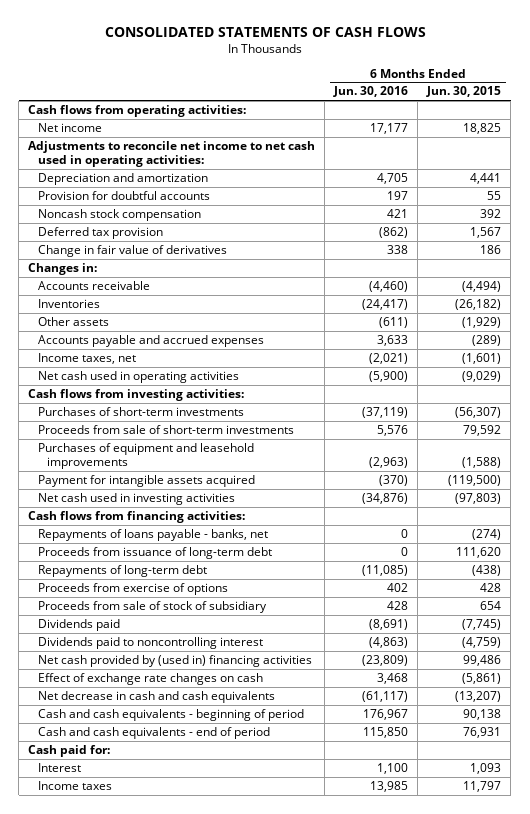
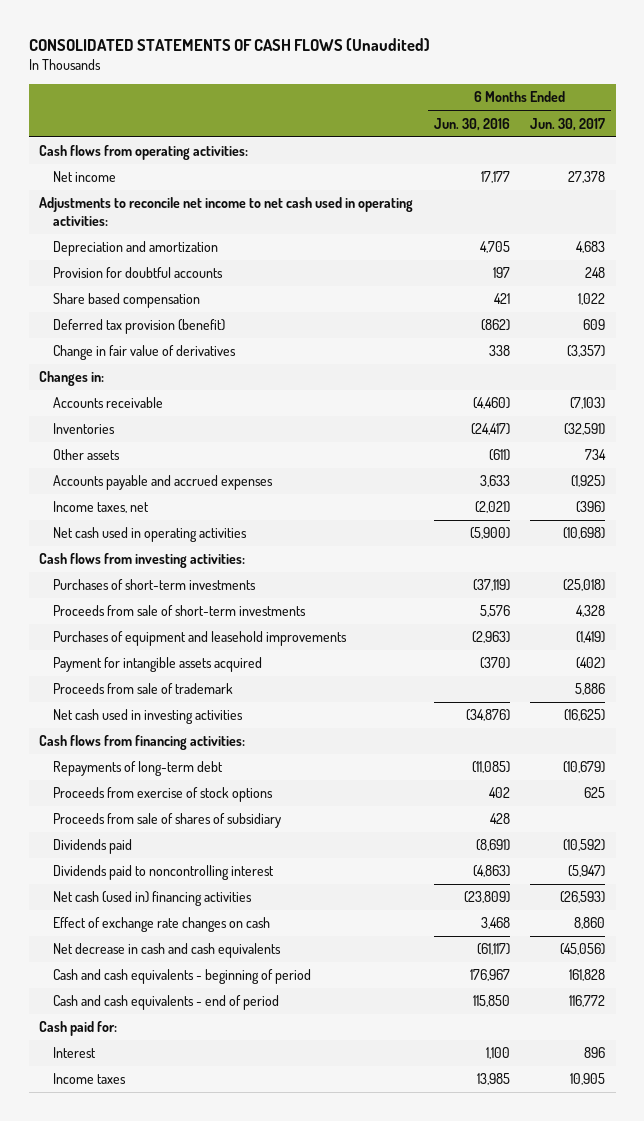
- CONSOLIDATED STATEMENTS OF CASH FLOWS
+ CONSOLIDATED STATEMENTS OF CASH FLOWS (Unaudited)
- | 6 Months Ended Jun. 30, 2016 | 6 Months Ended Jun. 30, 2015
+ | 6 Months Ended Jun. 30, 2016 | 6 Months Ended Jun. 30, 2017
- Noncash stock compensation | 421 | 392
- Deferred tax provision | (862) | 1,567
+ Share based compensation | 421 | 1,022
+ Deferred tax provision (benefit) | (862) | 609
+ Proceeds from sale of trademark | | 5,886
- Repayments of loans payable - banks, net | 0 | (274)
- Proceeds from issuance of long-term debt | 0 | 111,620
- Proceeds from exercise of options | 402 | 428
- Proceeds from sale of stock of subsidiary | 428 | 654
+ Proceeds from exercise of stock options | 402 | 625
+ Proceeds from sale of shares of subsidiary | 428 |
- Net cash provided by (used in) financing activities | (23,809) | 99,486
+ Net cash (used in) financing activities | (23,809) | (26,593)

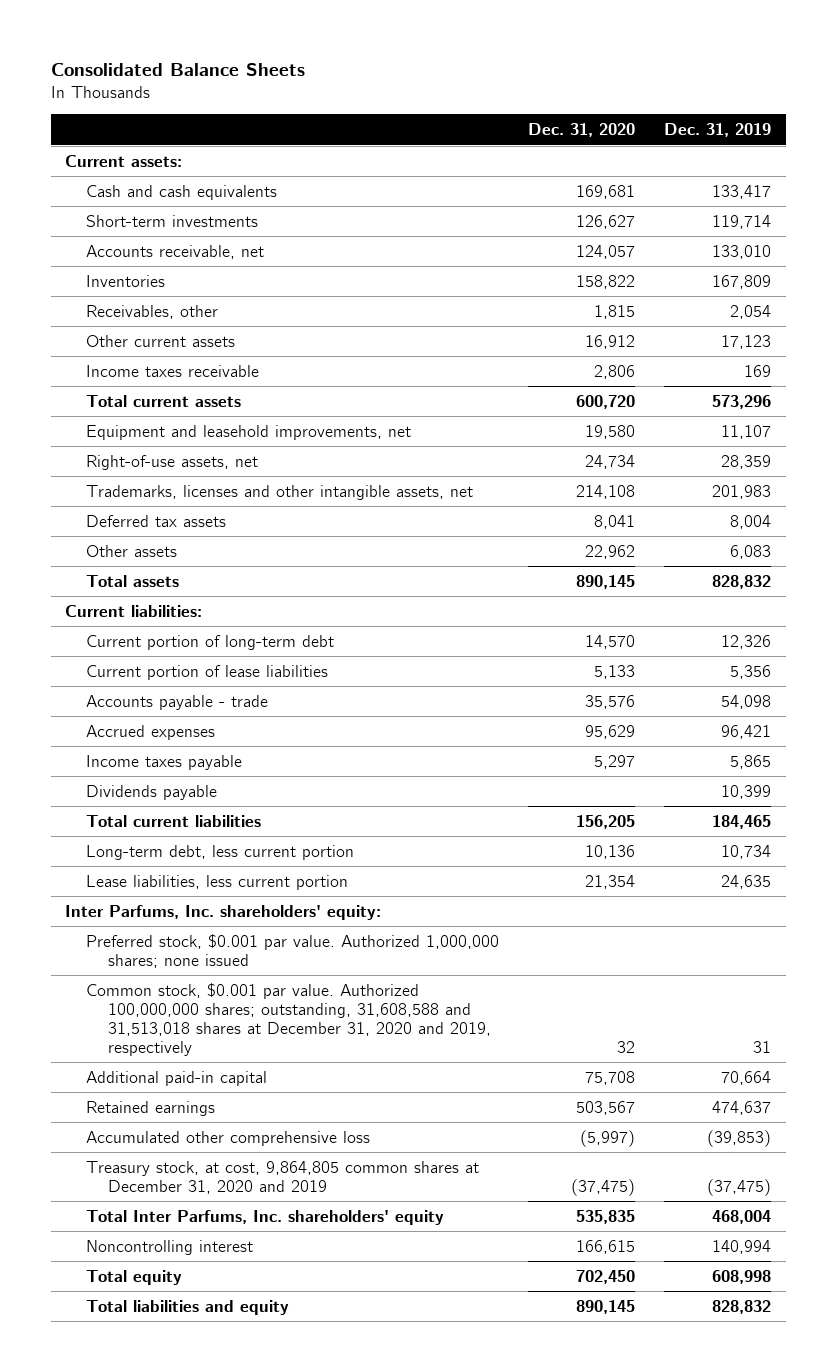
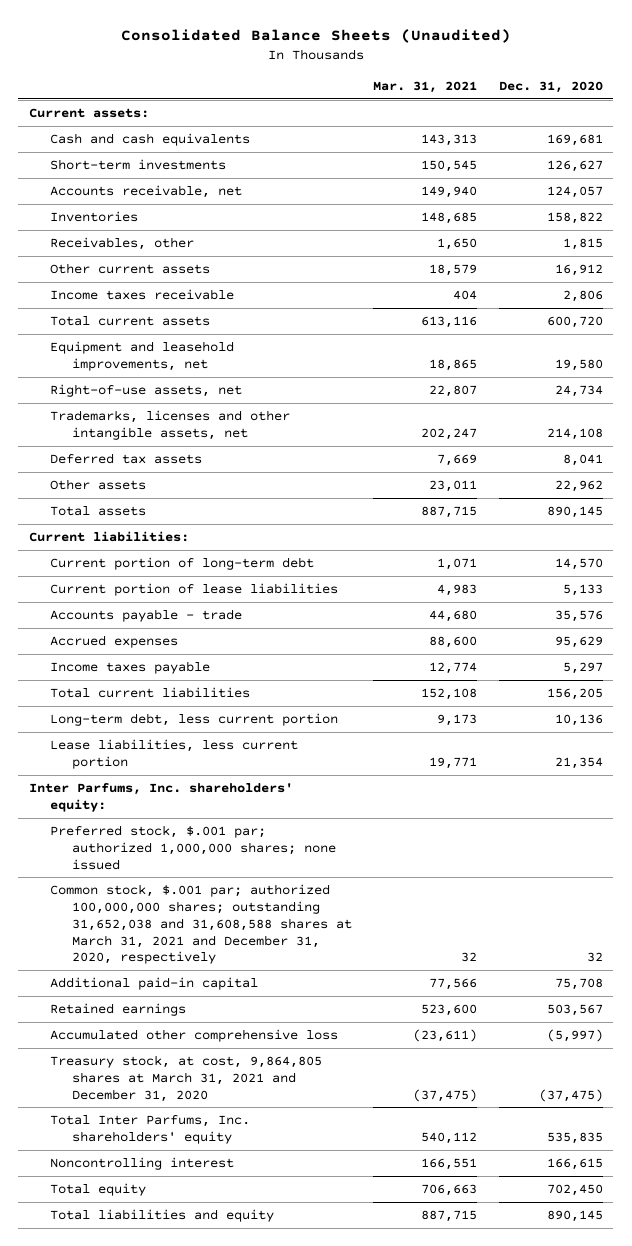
- Consolidated Balance Sheets
+ Consolidated Balance Sheets (Unaudited)
- | Dec. 31, 2020 | Dec. 31, 2019
+ | Mar. 31, 2021 | Dec. 31, 2020
- Dividends payable | | 10,399
- Preferred stock, $0.001 par value. Authorized 1,000,000 shares; none issued
- Common stock, $0.001 par value. Authorized 100,000,000 shares; outstanding, 31,608,588 and 31,513,018 shares at December 31, 2020 and 2019, respectively | 32 | 31
+ Preferred stock, $.001 par; authorized 1,000,000 shares; none issued
+ Common stock, $.001 par; authorized 100,000,000 shares; outstanding 31,652,038 and 31,608,588 shares at March 31, 2021 and December 31, 2020, respectively | 32 | 32
- Treasury stock, at cost, 9,864,805 common shares at December 31, 2020 and 2019 | (37,475) | (37,475)
+ Treasury stock, at cost, 9,864,805 shares at March 31, 2021 and December 31, 2020 | (37,475) | (37,475)

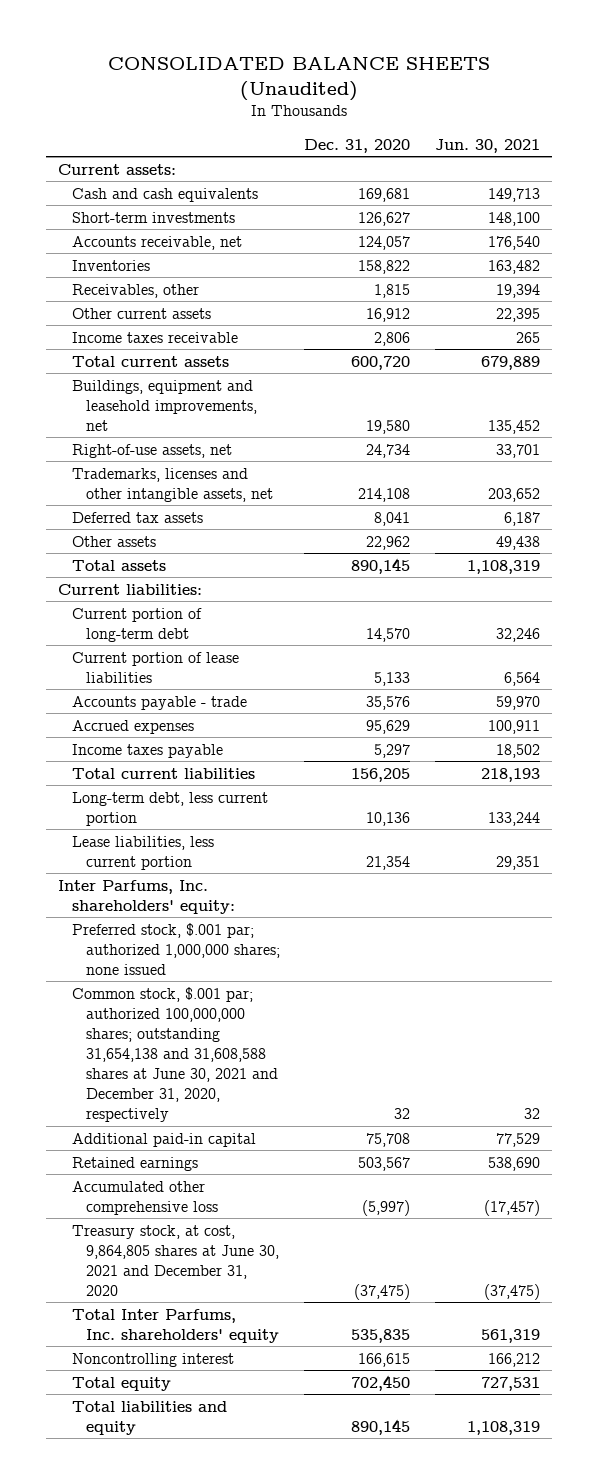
- Consolidated Balance Sheets (Unaudited)
+ CONSOLIDATED BALANCE SHEETS (Unaudited)
- | Mar. 31, 2021 | Dec. 31, 2020
+ | Dec. 31, 2020 | Jun. 30, 2021
- Equipment and leasehold improvements, net | 18,865 | 19,580
+ Buildings, equipment and leasehold improvements, net | 19,580 | 135,452
- Common stock, $.001 par; authorized 100,000,000 shares; outstanding 31,652,038 and 31,608,588 shares at March 31, 2021 and December 31, 2020, respectively | 32 | 32
+ Common stock, $.001 par; authorized 100,000,000 shares; outstanding 31,654,138 and 31,608,588 shares at June 30, 2021 and December 31, 2020, respectively | 32 | 32
- Treasury stock, at cost, 9,864,805 shares at March 31, 2021 and December 31, 2020 | (37,475) | (37,475)
+ Treasury stock, at cost, 9,864,805 shares at June 30, 2021 and December 31, 2020 | (37,475) | (37,475)

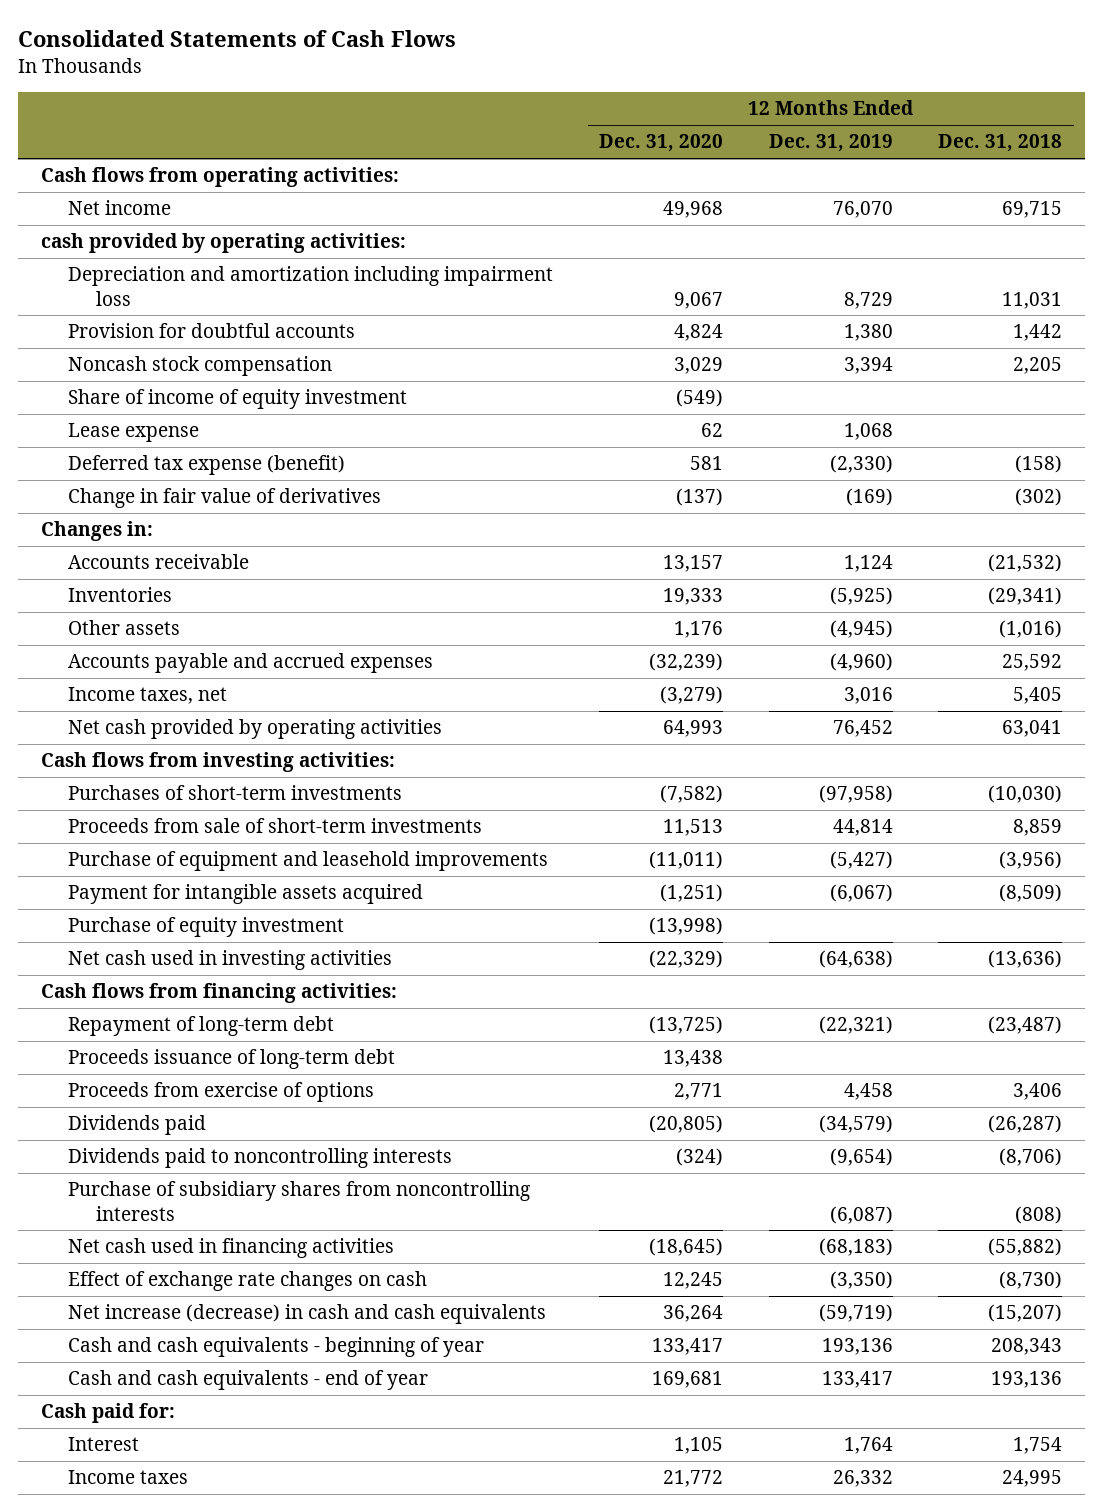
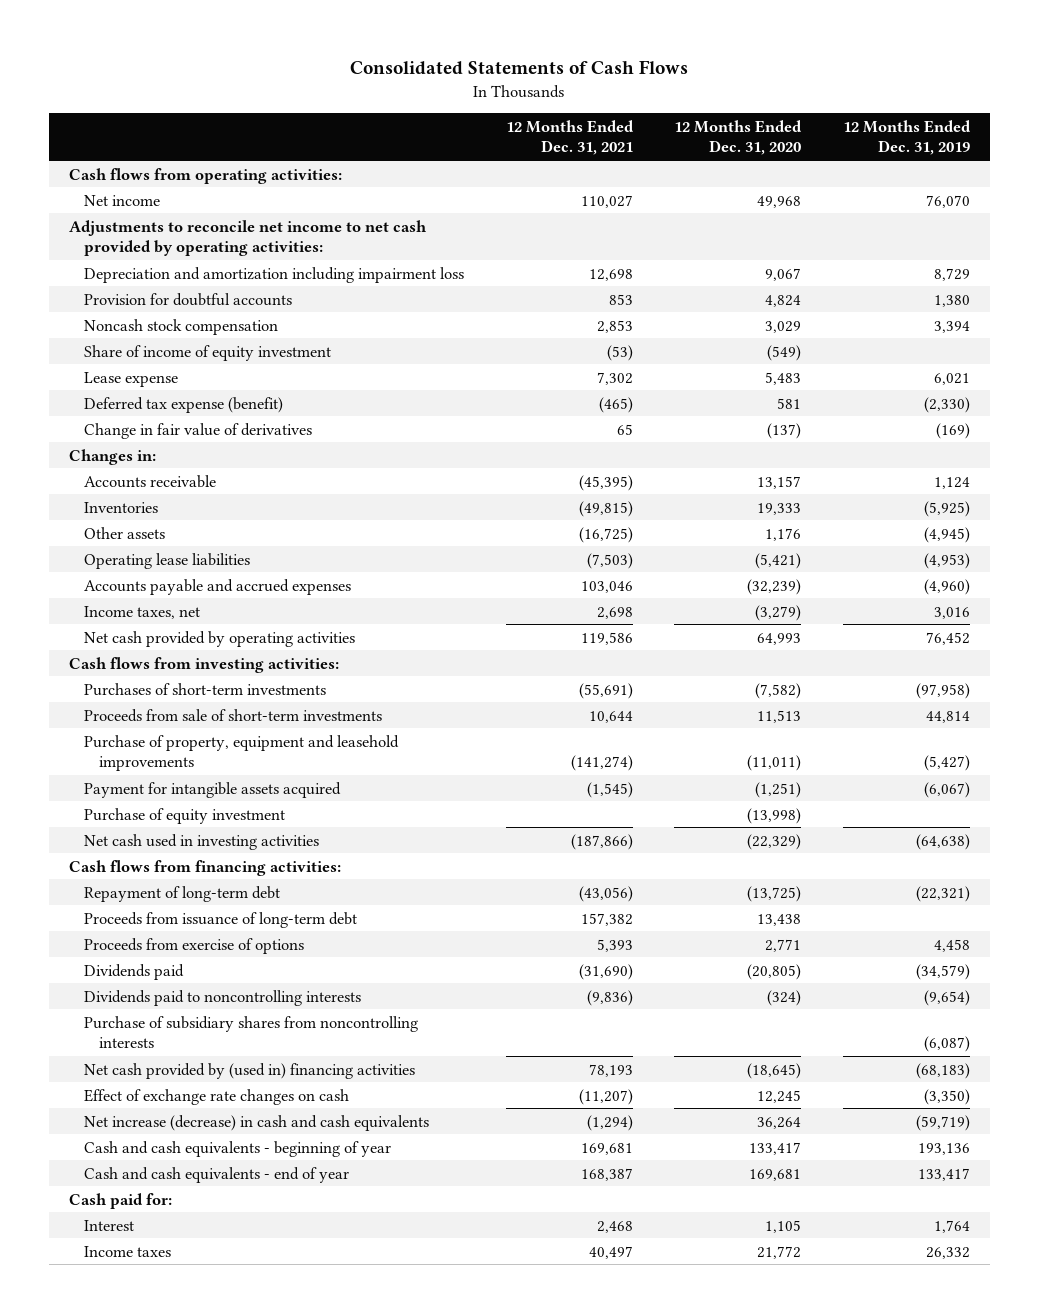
- | 12 Months Ended Dec. 31, 2020 | 12 Months Ended Dec. 31, 2019 | 12 Months Ended Dec. 31, 2018
+ | 12 Months Ended Dec. 31, 2021 | 12 Months Ended Dec. 31, 2020 | 12 Months Ended Dec. 31, 2019
- cash provided by operating activities:
+ Adjustments to reconcile net income to net cash provided by operating activities:
- Lease expense | 62 | 1,068 |
+ Lease expense | 7,302 | 5,483 | 6,021
+ Operating lease liabilities | (7,503) | (5,421) | (4,953)
- Purchase of equipment and leasehold improvements | (11,011) | (5,427) | (3,956)
+ Purchase of property, equipment and leasehold improvements | (141,274) | (11,011) | (5,427)
- Proceeds issuance of long-term debt | 13,438 | |
+ Proceeds from issuance of long-term debt | 157,382 | 13,438 |
- Net cash used in financing activities | (18,645) | (68,183) | (55,882)
+ Net cash provided by (used in) financing activities | 78,193 | (18,645) | (68,183)

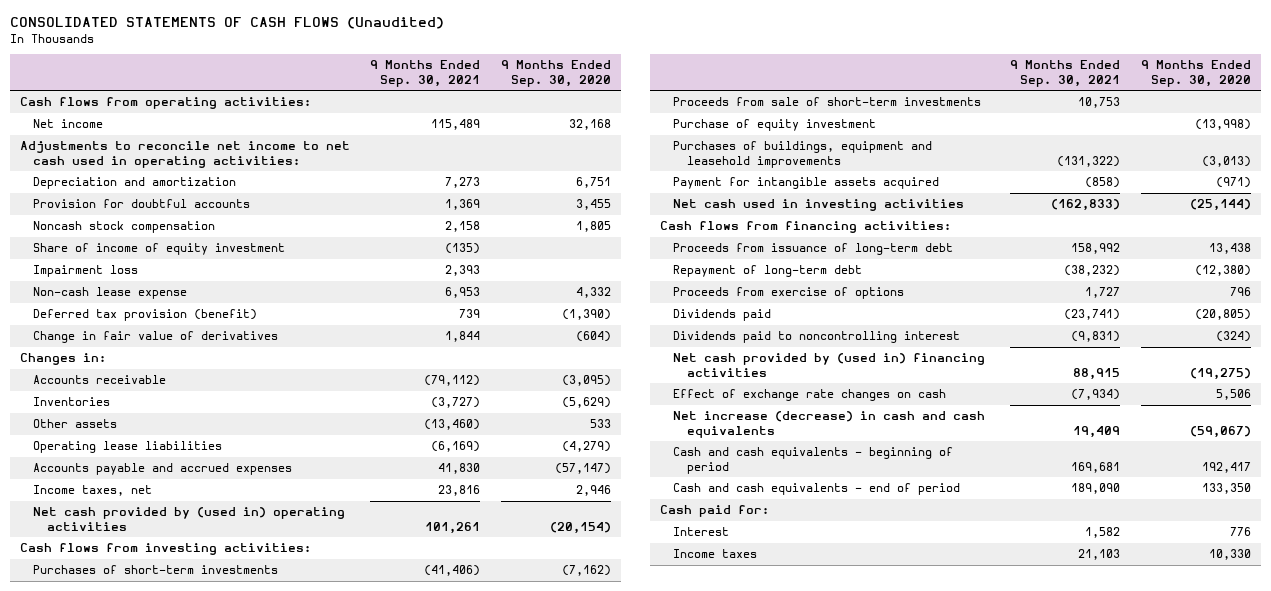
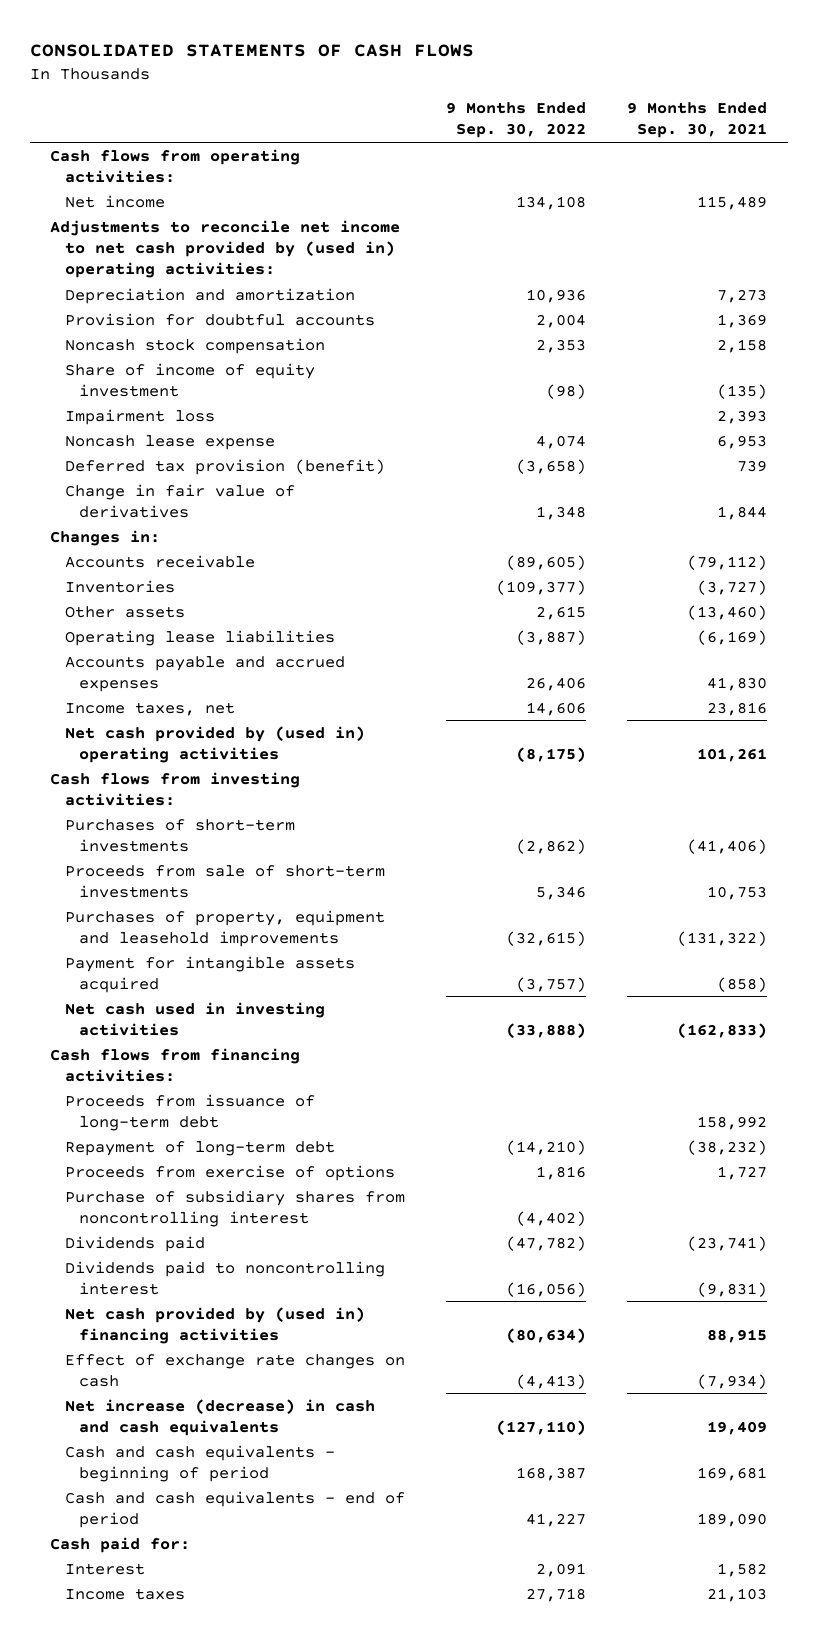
- CONSOLIDATED STATEMENTS OF CASH FLOWS (Unaudited)
+ CONSOLIDATED STATEMENTS OF CASH FLOWS
- | 9 Months Ended Sep. 30, 2021 | 9 Months Ended Sep. 30, 2020
+ | 9 Months Ended Sep. 30, 2022 | 9 Months Ended Sep. 30, 2021
- Adjustments to reconcile net income to net cash used in operating activities:
+ Adjustments to reconcile net income to net cash provided by (used in) operating activities:
- Non-cash lease expense | 6,953 | 4,332
+ Noncash lease expense | 4,074 | 6,953
- Purchase of equity investment | | (13,998)
- Purchases of buildings, equipment and leasehold improvements | (131,322) | (3,013)
+ Purchases of property, equipment and leasehold improvements | (32,615) | (131,322)
+ Purchase of subsidiary shares from noncontrolling interest | (4,402) |

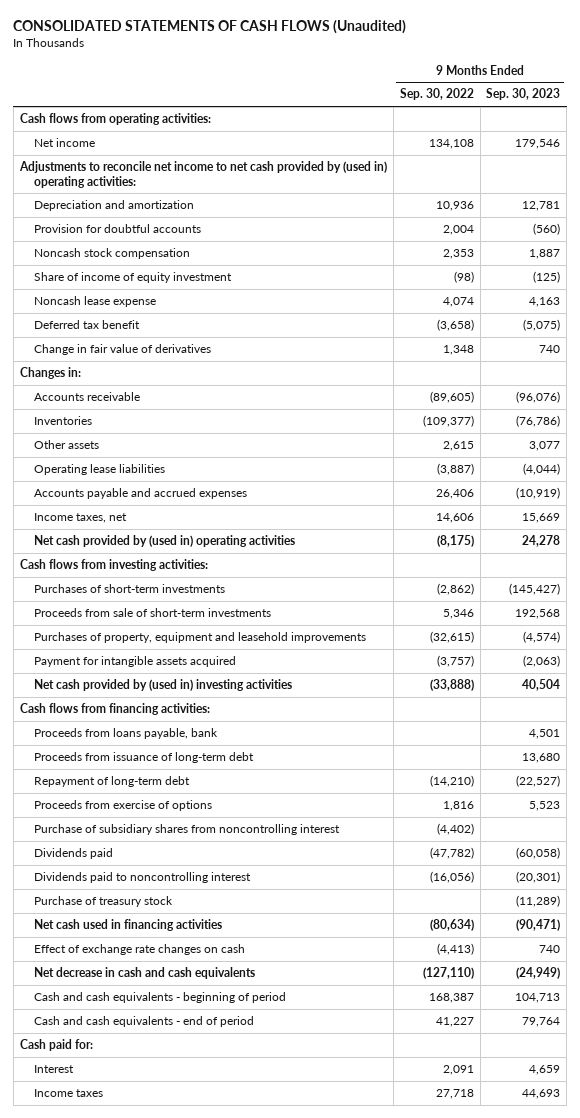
- CONSOLIDATED STATEMENTS OF CASH FLOWS
+ CONSOLIDATED STATEMENTS OF CASH FLOWS (Unaudited)
- | 9 Months Ended Sep. 30, 2022 | 9 Months Ended Sep. 30, 2021
+ | 9 Months Ended Sep. 30, 2022 | 9 Months Ended Sep. 30, 2023
- Impairment loss | | 2,393
- Deferred tax provision (benefit) | (3,658) | 739
+ Deferred tax benefit | (3,658) | (5,075)
- Net cash used in investing activities | (33,888) | (162,833)
+ Net cash provided by (used in) investing activities | (33,888) | 40,504
+ Proceeds from loans payable, bank | | 4,501
- Net cash provided by (used in) financing activities | (80,634) | 88,915
+ Purchase of treasury stock | | (11,289)
+ Net cash used in financing activities | (80,634) | (90,471)
- Net increase (decrease) in cash and cash equivalents | (127,110) | 19,409
+ Net decrease in cash and cash equivalents | (127,110) | (24,949)

